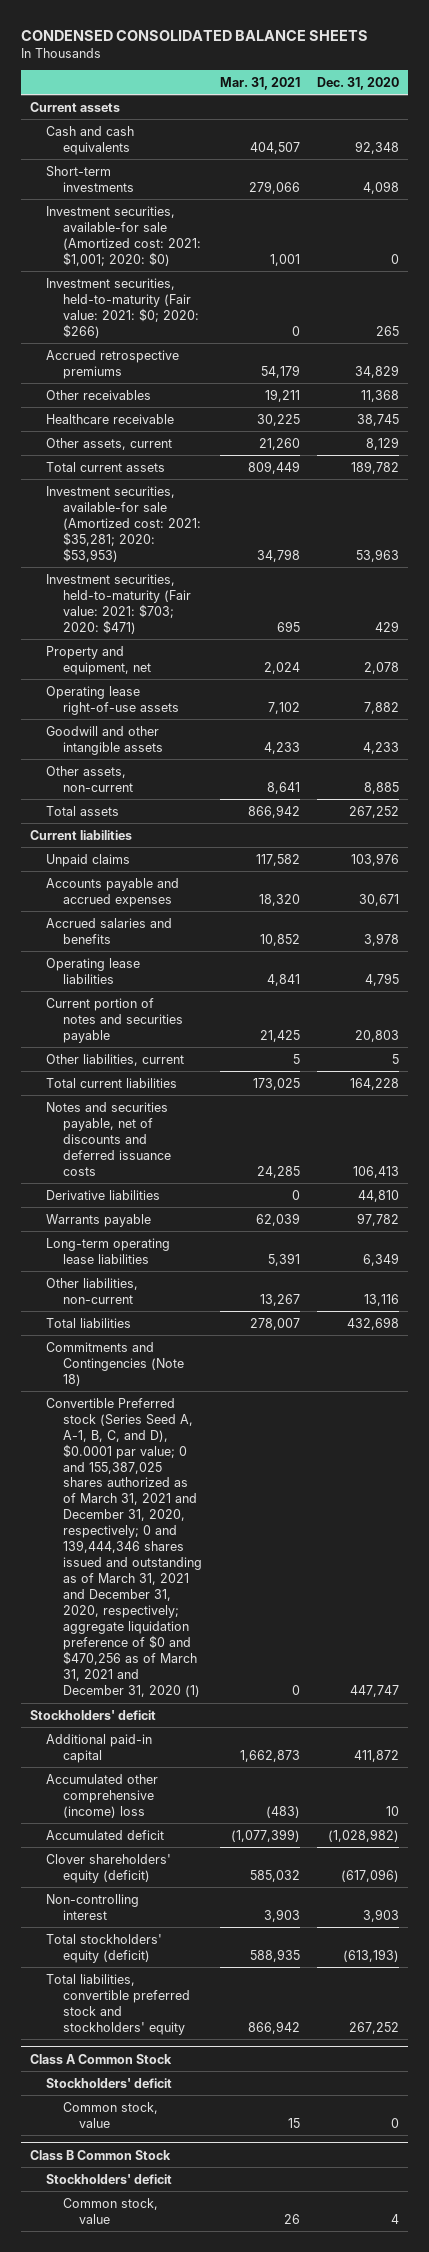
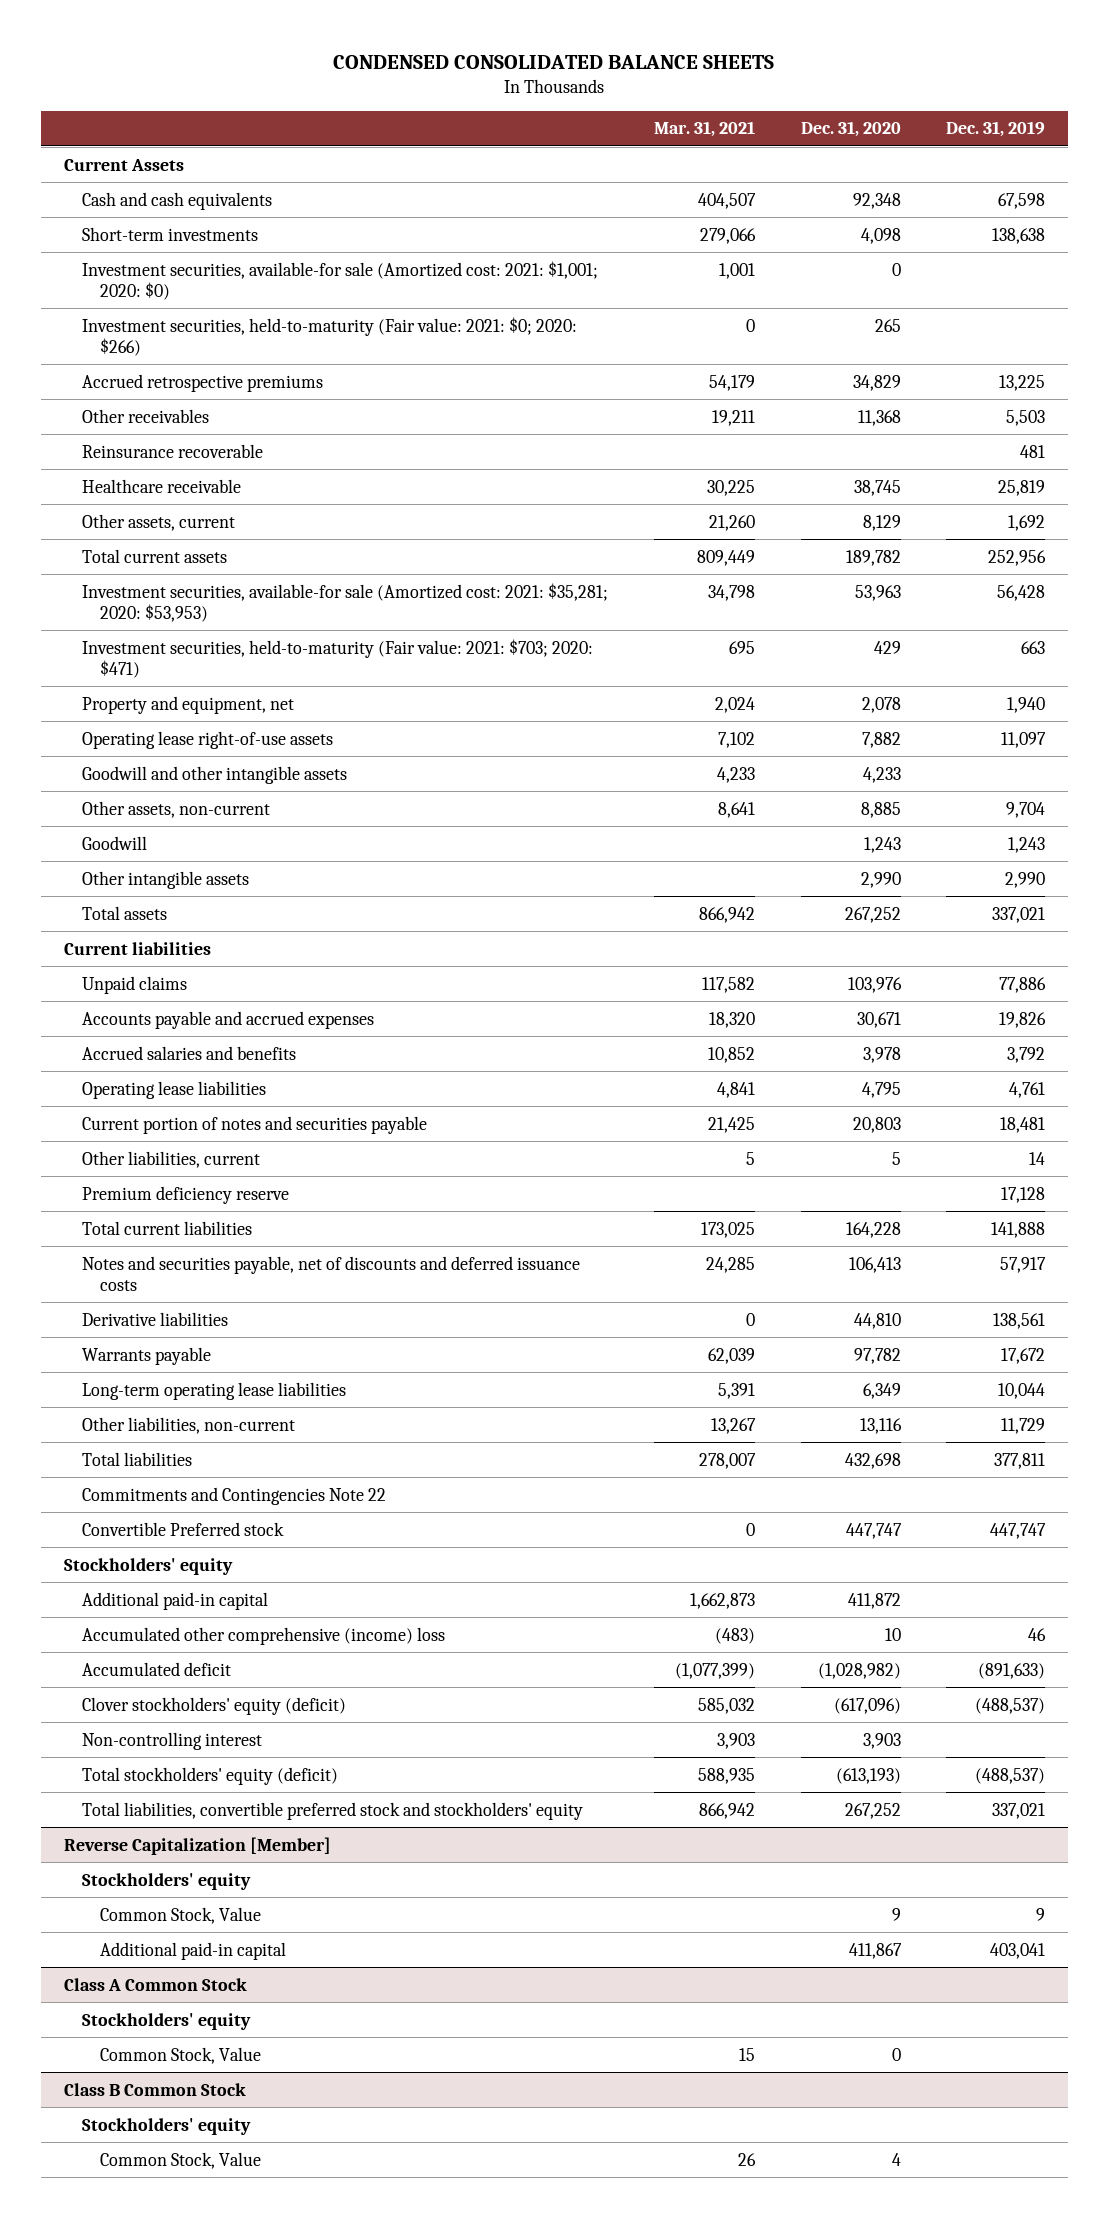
- | Mar. 31, 2021 | Dec. 31, 2020
+ | Mar. 31, 2021 | Dec. 31, 2020 | Dec. 31, 2019
- Current assets
+ Current Assets
+ Reinsurance recoverable | | | 481
+ Goodwill | | 1,243 | 1,243
+ Other intangible assets | | 2,990 | 2,990
+ Premium deficiency reserve | | | 17,128
- Commitments and Contingencies (Note 18)
- Convertible Preferred stock (Series Seed A, A-1, B, C, and D), $0.0001 par value; 0 and 155,387,025 shares authorized as of March 31, 2021 and December 31, 2020, respectively; 0 and 139,444,346 shares issued and outstanding as of March 31, 2021 and December 31, 2020, respectively; aggregate liquidation preference of $0 and $470,256 as of March 31, 2021 and December 31, 2020 (1) | 0 | 447,747
- Stockholders' deficit
+ Commitments and Contingencies Note 22
+ Convertible Preferred stock | 0 | 447,747 | 447,747
+ Stockholders' equity
- Clover shareholders' equity (deficit) | 585,032 | (617,096)
+ Clover stockholders' equity (deficit) | 585,032 | (617,096) | (488,537)
+ Reverse Capitalization [Member]
+ Stockholders' equity
+ Common Stock, Value | | 9 | 9
+ Additional paid-in capital | | 411,867 | 403,041
@ Class A Common Stock
- Stockholders' deficit
- Common stock, value | 15 | 0
+ Stockholders' equity
+ Common Stock, Value | 15 | 0 |
@ Class B Common Stock
- Stockholders' deficit
- Common stock, value | 26 | 4
+ Stockholders' equity
+ Common Stock, Value | 26 | 4 |

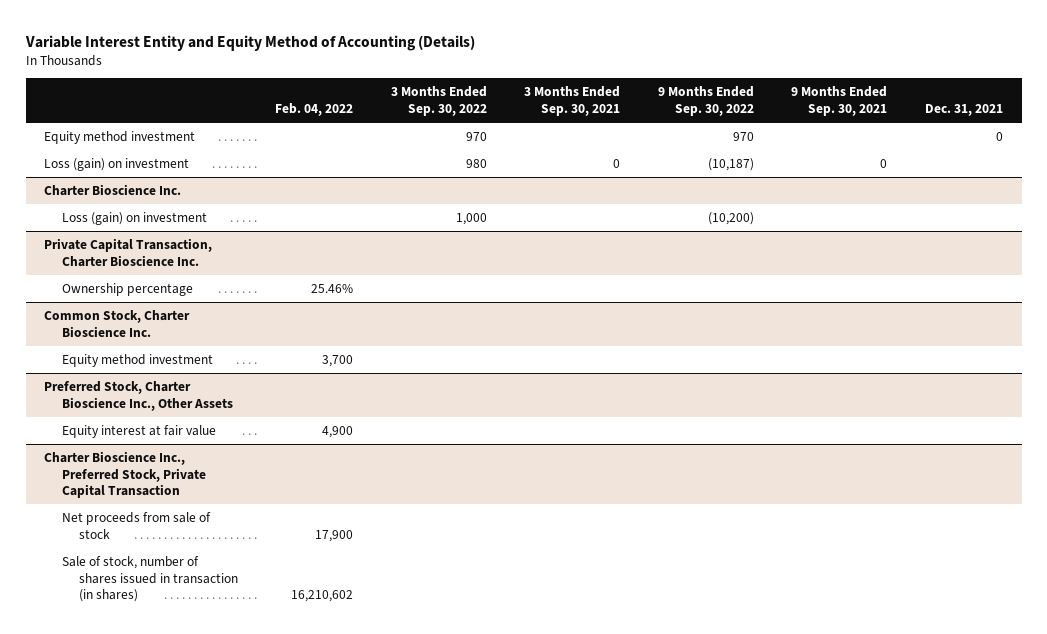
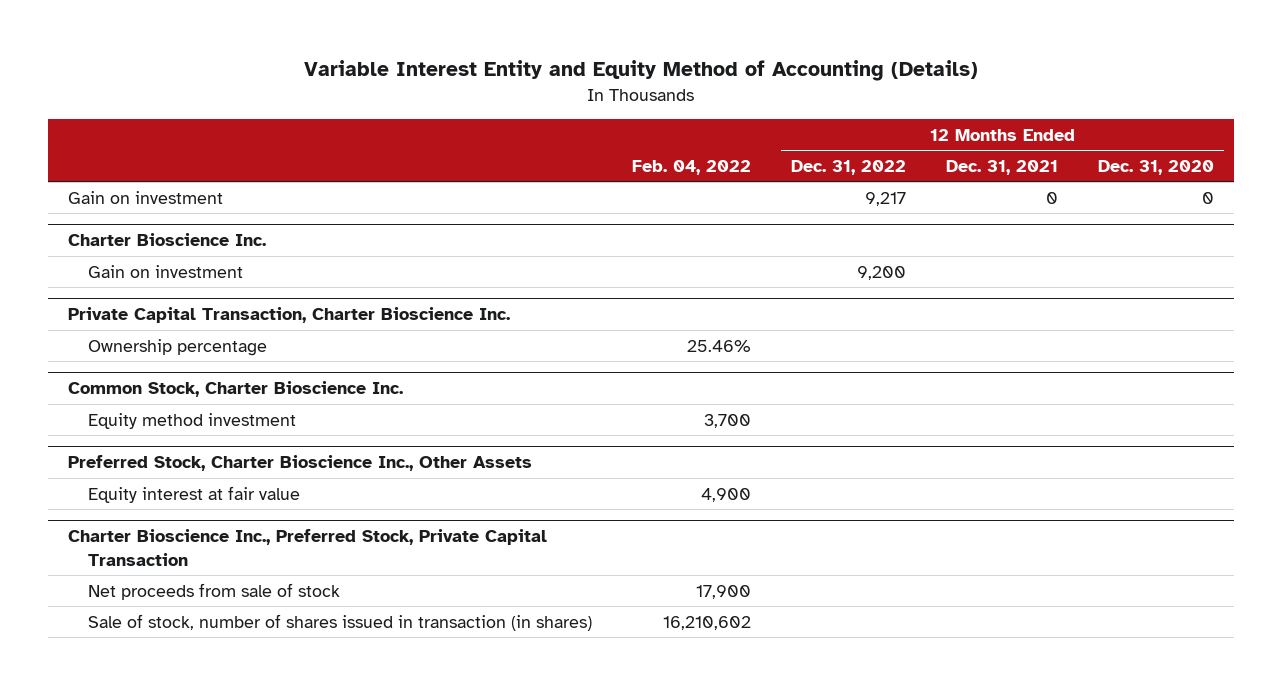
- | Feb. 04, 2022 | 3 Months Ended Sep. 30, 2022 | 3 Months Ended Sep. 30, 2021 | 9 Months Ended Sep. 30, 2022 | 9 Months Ended Sep. 30, 2021 | Dec. 31, 2021
+ | Feb. 04, 2022 | 12 Months Ended Dec. 31, 2022 | 12 Months Ended Dec. 31, 2021 | 12 Months Ended Dec. 31, 2020
- Equity method investment | | 970 | | 970 | | 0
- Loss (gain) on investment | | 980 | 0 | (10,187) | 0 |
+ Gain on investment | | 9,217 | 0 | 0
@ Charter Bioscience Inc.
- Loss (gain) on investment | | 1,000 | | (10,200) | |
+ Gain on investment | | 9,200 | |

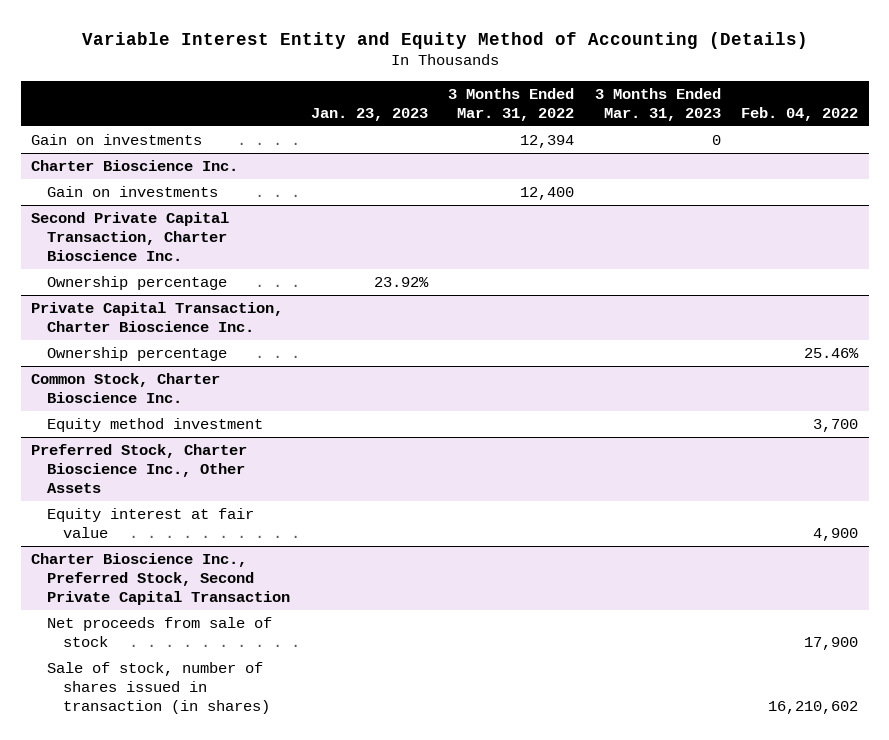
- | Feb. 04, 2022 | 12 Months Ended Dec. 31, 2022 | 12 Months Ended Dec. 31, 2021 | 12 Months Ended Dec. 31, 2020
+ | Jan. 23, 2023 | 3 Months Ended Mar. 31, 2022 | 3 Months Ended Mar. 31, 2023 | Feb. 04, 2022
- Gain on investment | | 9,217 | 0 | 0
+ Gain on investments | | 12,394 | 0 |
@ Charter Bioscience Inc.
- Gain on investment | | 9,200 | |
+ Gain on investments | | 12,400 | |
+ Second Private Capital Transaction, Charter Bioscience Inc.
+ Ownership percentage | 23.92% | | |
- Charter Bioscience Inc., Preferred Stock, Private Capital Transaction
+ Charter Bioscience Inc., Preferred Stock, Second Private Capital Transaction

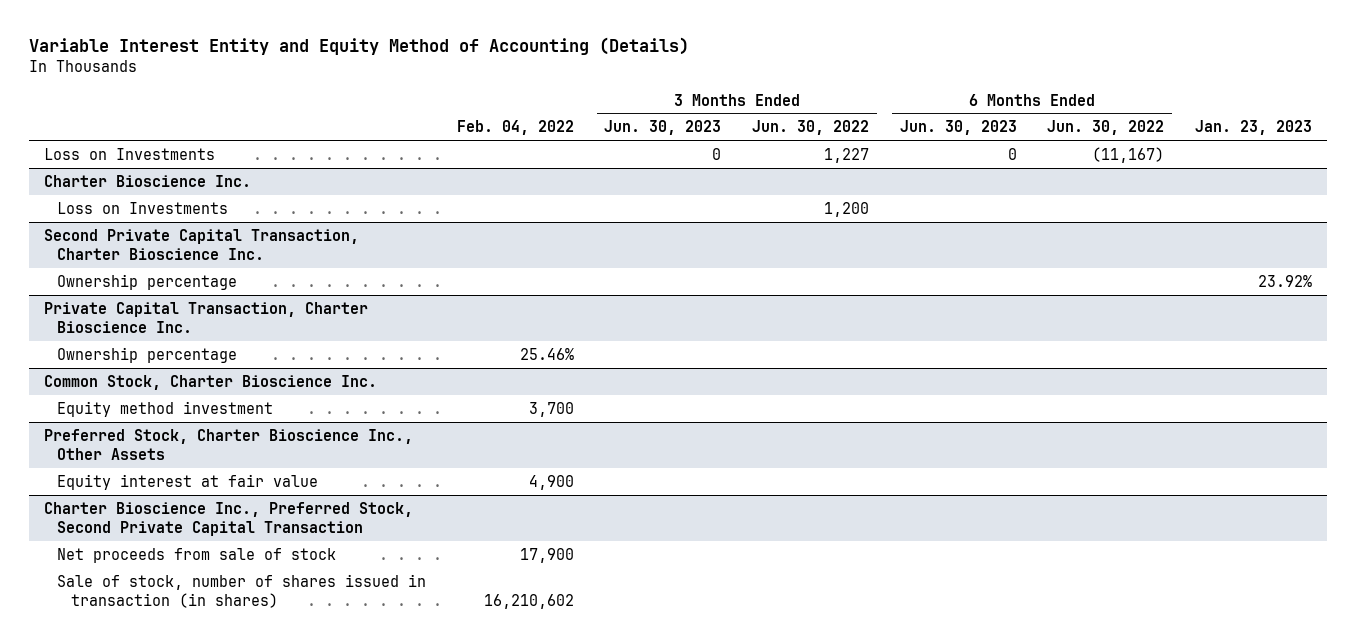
- | Jan. 23, 2023 | 3 Months Ended Mar. 31, 2022 | 3 Months Ended Mar. 31, 2023 | Feb. 04, 2022
+ | Feb. 04, 2022 | 3 Months Ended Jun. 30, 2023 | 3 Months Ended Jun. 30, 2022 | 6 Months Ended Jun. 30, 2023 | 6 Months Ended Jun. 30, 2022 | Jan. 23, 2023
- Gain on investments | | 12,394 | 0 |
+ Loss on Investments | | 0 | 1,227 | 0 | (11,167) |
@ Charter Bioscience Inc.
- Gain on investments | | 12,400 | |
+ Loss on Investments | | | 1,200 | | |

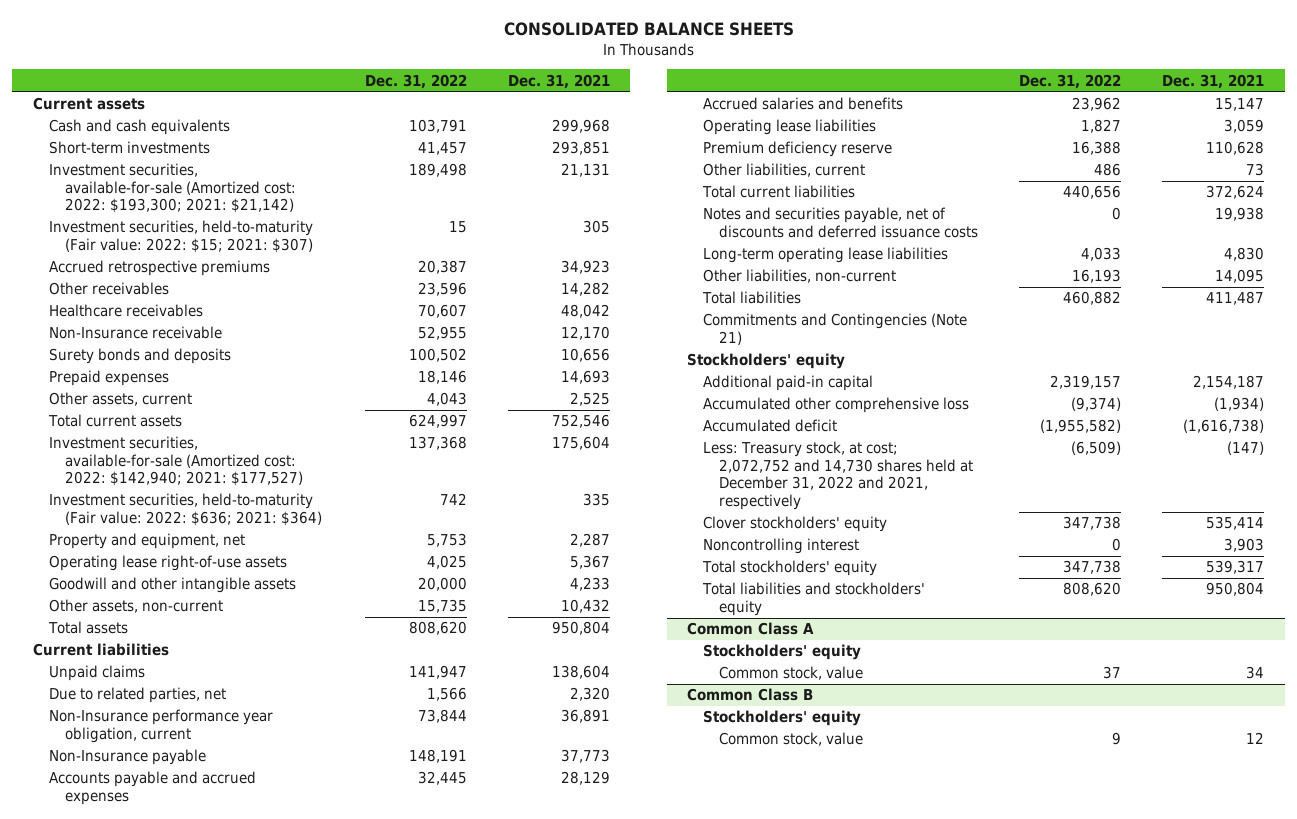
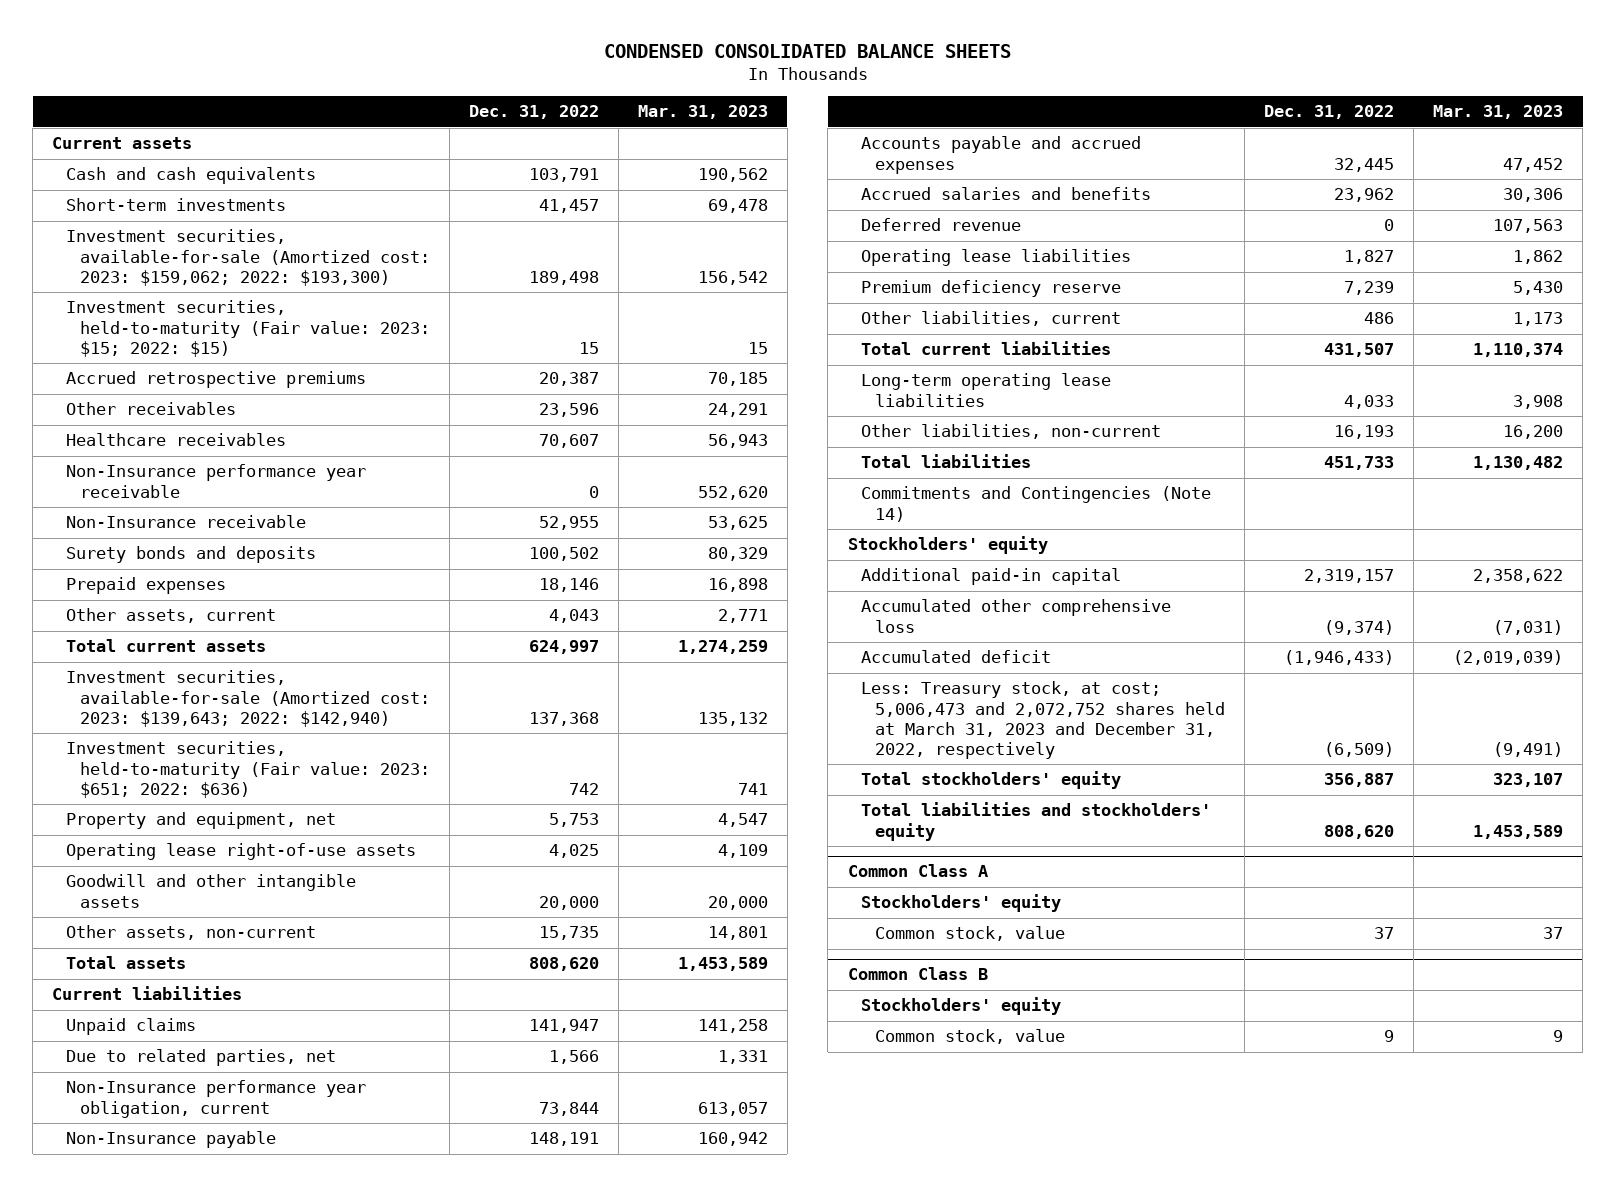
- CONSOLIDATED BALANCE SHEETS
+ CONDENSED CONSOLIDATED BALANCE SHEETS
- | Dec. 31, 2022 | Dec. 31, 2021
+ | Dec. 31, 2022 | Mar. 31, 2023
- Investment securities, available-for-sale (Amortized cost: 2022: $193,300; 2021: $21,142) | 189,498 | 21,131
- Investment securities, held-to-maturity (Fair value: 2022: $15; 2021: $307) | 15 | 305
+ Investment securities, available-for-sale (Amortized cost: 2023: $159,062; 2022: $193,300) | 189,498 | 156,542
+ Investment securities, held-to-maturity (Fair value: 2023: $15; 2022: $15) | 15 | 15
+ Non-Insurance performance year receivable | 0 | 552,620
- Investment securities, available-for-sale (Amortized cost: 2022: $142,940; 2021: $177,527) | 137,368 | 175,604
- Investment securities, held-to-maturity (Fair value: 2022: $636; 2021: $364) | 742 | 335
+ Investment securities, available-for-sale (Amortized cost: 2023: $139,643; 2022: $142,940) | 137,368 | 135,132
+ Investment securities, held-to-maturity (Fair value: 2023: $651; 2022: $636) | 742 | 741
+ Deferred revenue | 0 | 107,563
- Premium deficiency reserve | 16,388 | 110,628
+ Premium deficiency reserve | 7,239 | 5,430
- Total current liabilities | 440,656 | 372,624
- Notes and securities payable, net of discounts and deferred issuance costs | 0 | 19,938
+ Total current liabilities | 431,507 | 1,110,374
- Total liabilities | 460,882 | 411,487
- Commitments and Contingencies (Note 21)
+ Total liabilities | 451,733 | 1,130,482
+ Commitments and Contingencies (Note 14)
- Accumulated deficit | (1,955,582) | (1,616,738)
- Less: Treasury stock, at cost; 2,072,752 and 14,730 shares held at December 31, 2022 and 2021, respectively | (6,509) | (147)
- Clover stockholders' equity | 347,738 | 535,414
- Noncontrolling interest | 0 | 3,903
- Total stockholders' equity | 347,738 | 539,317
+ Accumulated deficit | (1,946,433) | (2,019,039)
+ Less: Treasury stock, at cost; 5,006,473 and 2,072,752 shares held at March 31, 2023 and December 31, 2022, respectively | (6,509) | (9,491)
+ Total stockholders' equity | 356,887 | 323,107

